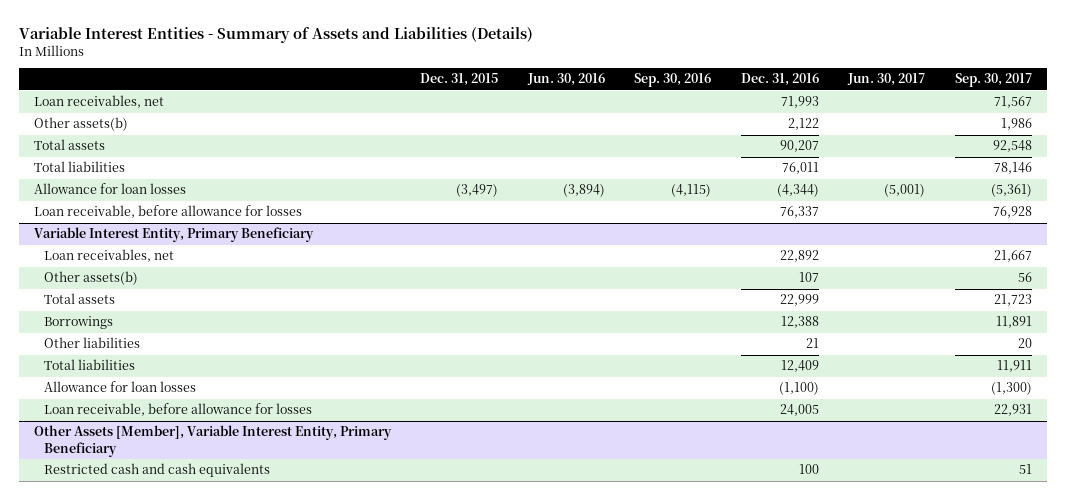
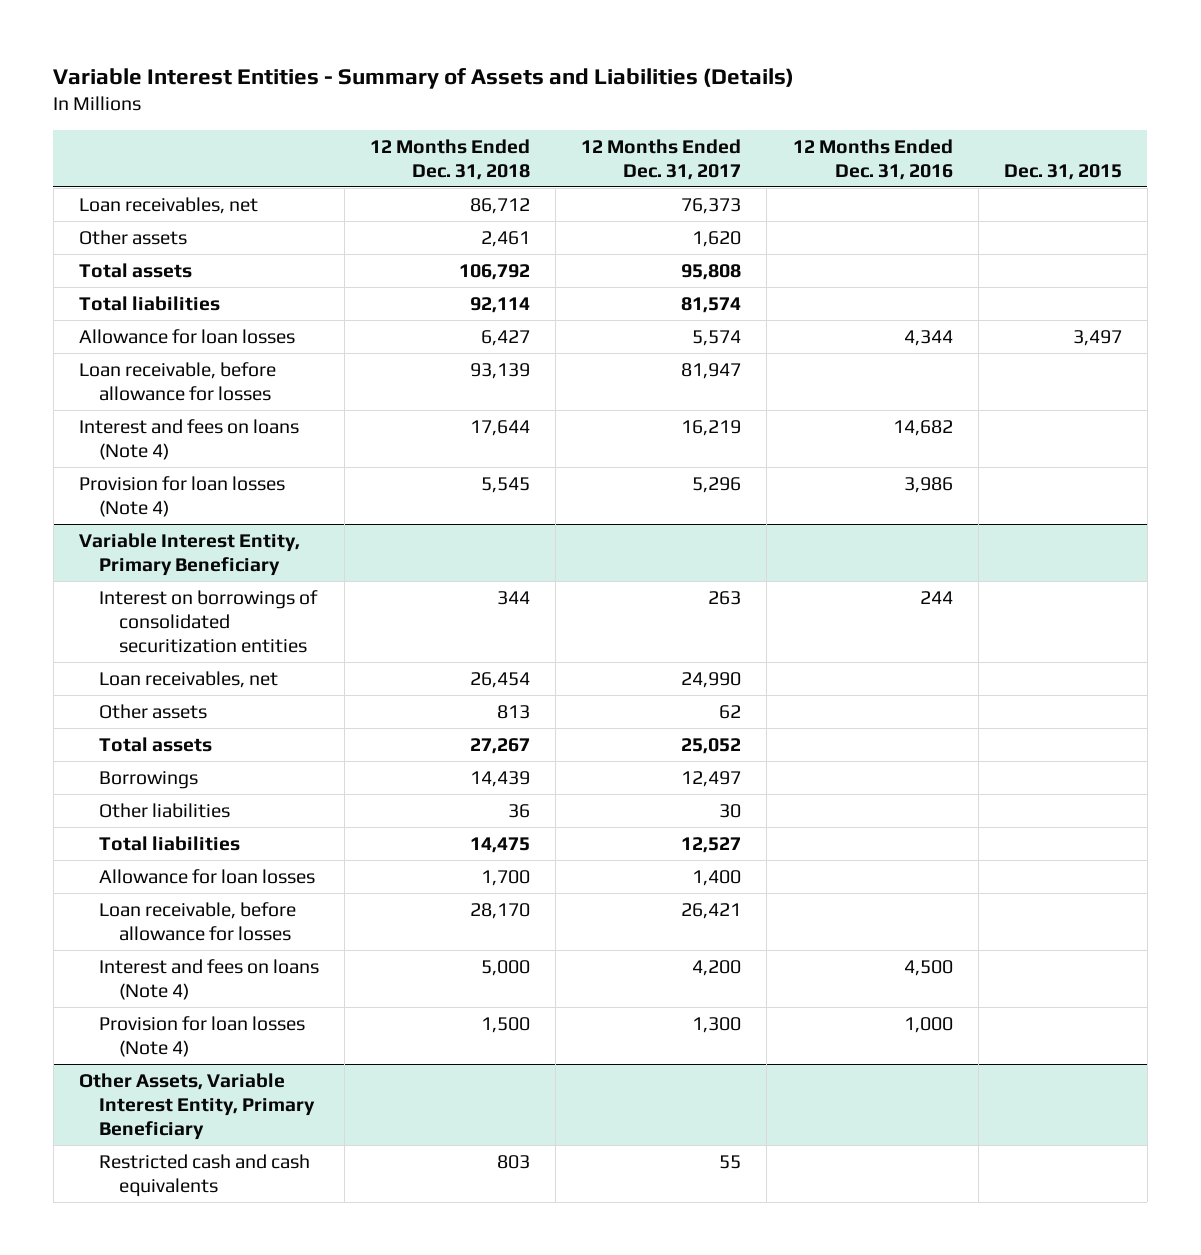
- | Dec. 31, 2015 | Jun. 30, 2016 | Sep. 30, 2016 | Dec. 31, 2016 | Jun. 30, 2017 | Sep. 30, 2017
+ | 12 Months Ended Dec. 31, 2018 | 12 Months Ended Dec. 31, 2017 | 12 Months Ended Dec. 31, 2016 | Dec. 31, 2015
- Other assets(b) | | | | 2,122 | | 1,986
+ Other assets | 2,461 | 1,620 | |
- Allowance for loan losses | (3,497) | (3,894) | (4,115) | (4,344) | (5,001) | (5,361)
+ Allowance for loan losses | 6,427 | 5,574 | 4,344 | 3,497
+ Interest and fees on loans (Note 4) | 17,644 | 16,219 | 14,682 |
+ Provision for loan losses (Note 4) | 5,545 | 5,296 | 3,986 |
@ Variable Interest Entity, Primary Beneficiary
+ Interest on borrowings of consolidated securitization entities | 344 | 263 | 244 |
- Other assets(b) | | | | 107 | | 56
+ Other assets | 813 | 62 | |
- Other Assets [Member], Variable Interest Entity, Primary Beneficiary
@ Variable Interest Entity, Primary Beneficiary
+ Interest and fees on loans (Note 4) | 5,000 | 4,200 | 4,500 |
+ Provision for loan losses (Note 4) | 1,500 | 1,300 | 1,000 |
+ Other Assets, Variable Interest Entity, Primary Beneficiary

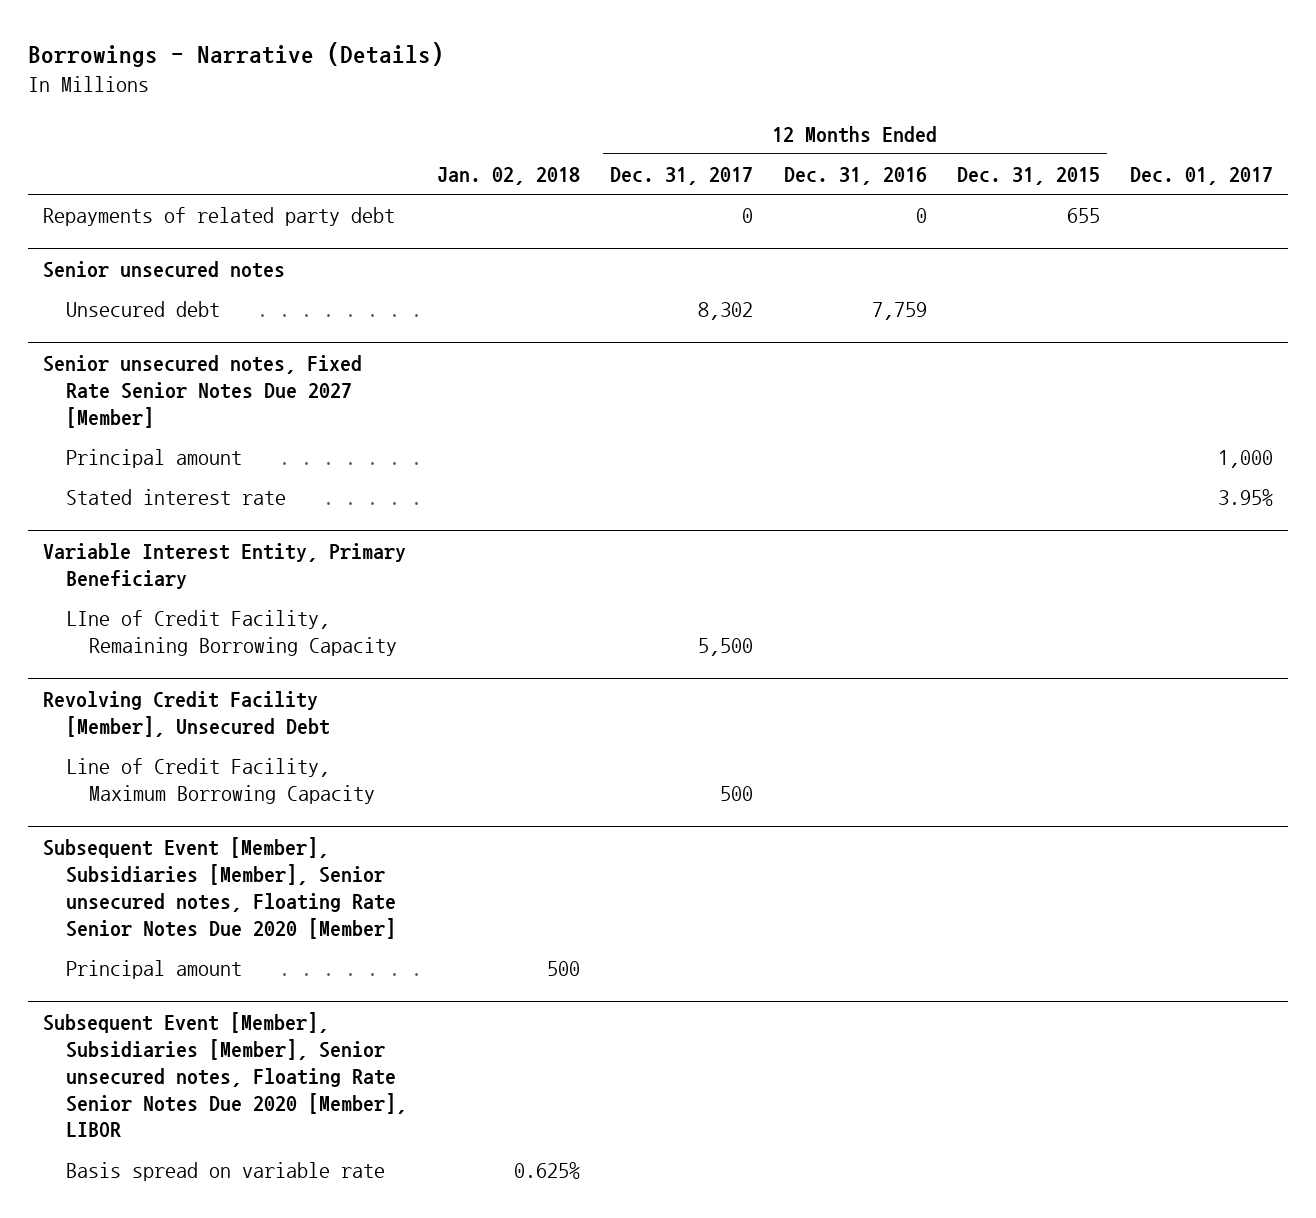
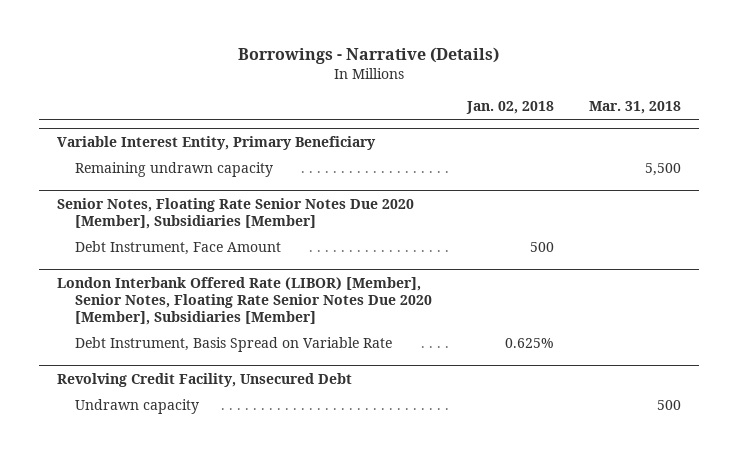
- | Jan. 02, 2018 | 12 Months Ended Dec. 31, 2017 | 12 Months Ended Dec. 31, 2016 | 12 Months Ended Dec. 31, 2015 | Dec. 01, 2017
+ | Jan. 02, 2018 | Mar. 31, 2018
- Repayments of related party debt | | 0 | 0 | 655 |
- Senior unsecured notes
- Unsecured debt | | 8,302 | 7,759 | |
- Senior unsecured notes, Fixed Rate Senior Notes Due 2027 [Member]
- Principal amount | | | | | 1,000
- Stated interest rate | | | | | 3.95%
@ Variable Interest Entity, Primary Beneficiary
- LIne of Credit Facility, Remaining Borrowing Capacity | | 5,500 | | |
- Revolving Credit Facility [Member], Unsecured Debt
- Line of Credit Facility, Maximum Borrowing Capacity | | 500 | | |
- Subsequent Event [Member], Subsidiaries [Member], Senior unsecured notes, Floating Rate Senior Notes Due 2020 [Member]
- Principal amount | 500 | | | |
- Subsequent Event [Member], Subsidiaries [Member], Senior unsecured notes, Floating Rate Senior Notes Due 2020 [Member], LIBOR
- Basis spread on variable rate | 0.625% | | | |
@ Variable Interest Entity, Primary Beneficiary
+ Remaining undrawn capacity | | 5,500
+ Senior Notes, Floating Rate Senior Notes Due 2020 [Member], Subsidiaries [Member]
+ Debt Instrument, Face Amount | 500 |
+ London Interbank Offered Rate (LIBOR) [Member], Senior Notes, Floating Rate Senior Notes Due 2020 [Member], Subsidiaries [Member]
+ Debt Instrument, Basis Spread on Variable Rate | 0.625% |
+ Revolving Credit Facility, Unsecured Debt
+ Undrawn capacity | | 500

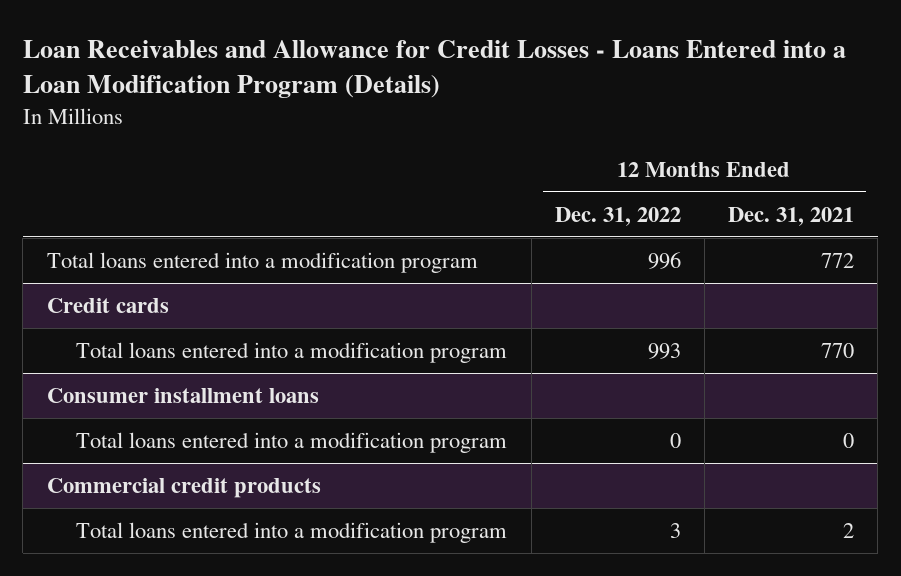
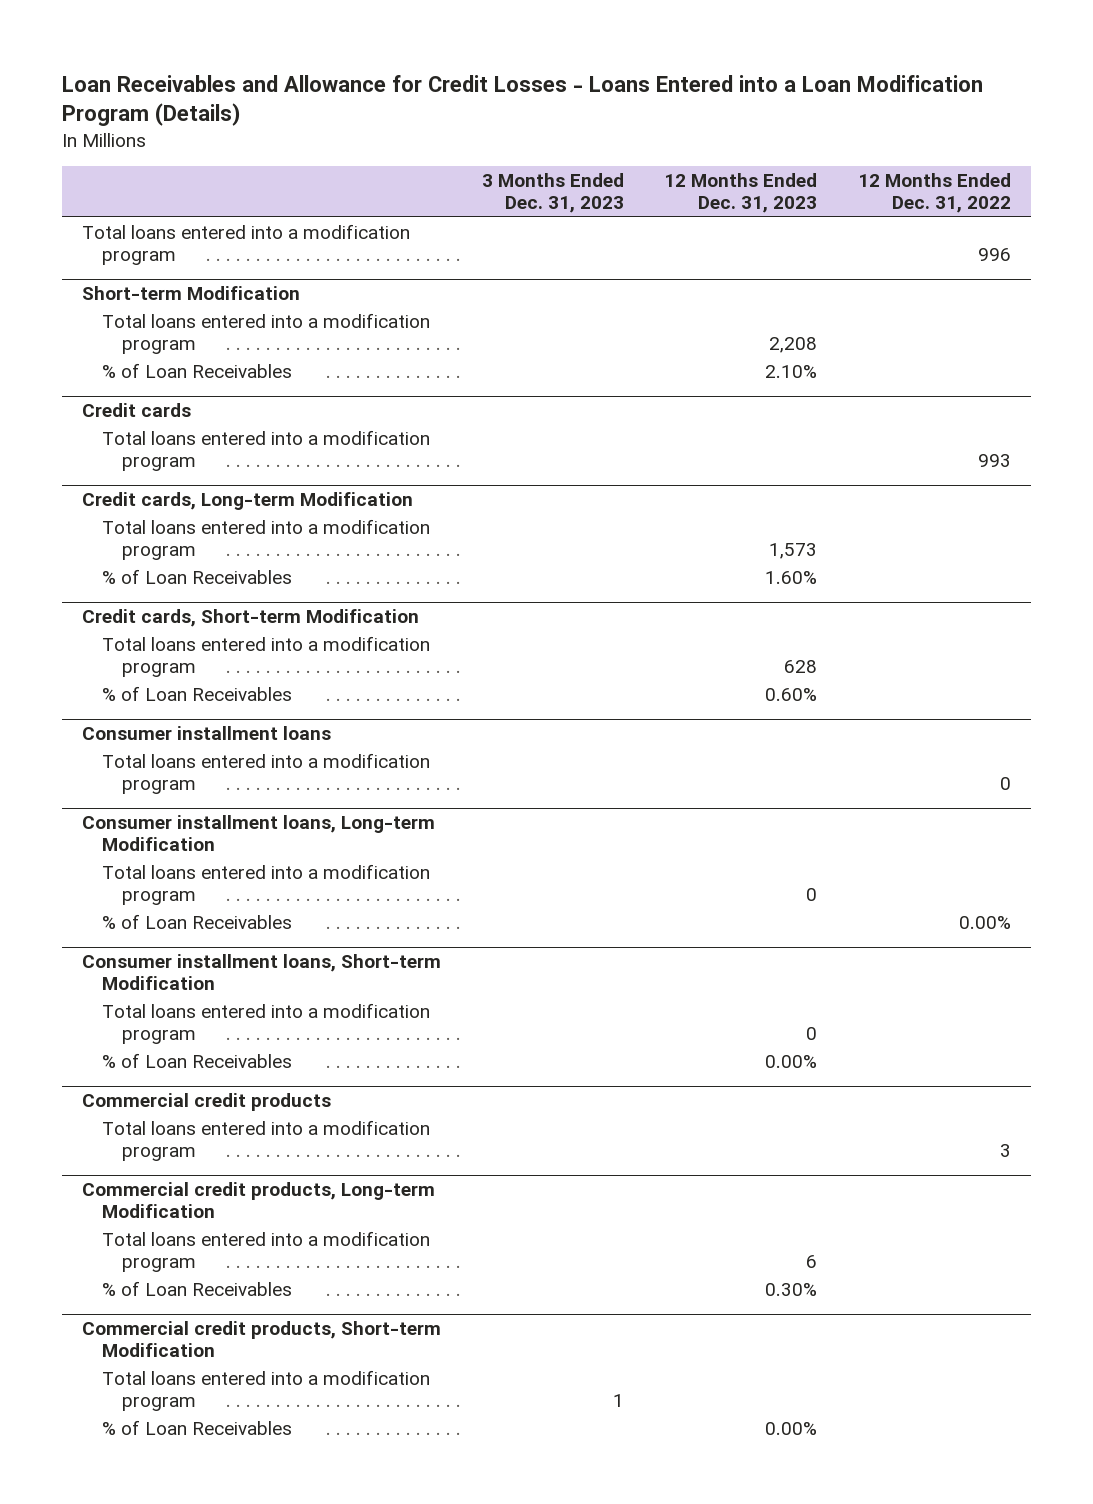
- | 12 Months Ended Dec. 31, 2022 | 12 Months Ended Dec. 31, 2021
+ | 3 Months Ended Dec. 31, 2023 | 12 Months Ended Dec. 31, 2023 | 12 Months Ended Dec. 31, 2022
+ Short-term Modification
+ Total loans entered into a modification program | | 2,208 |
+ % of Loan Receivables | | 2.10% |
+ Credit cards, Long-term Modification
+ Total loans entered into a modification program | | 1,573 |
+ % of Loan Receivables | | 1.60% |
+ Credit cards, Short-term Modification
+ Total loans entered into a modification program | | 628 |
+ % of Loan Receivables | | 0.60% |
+ Consumer installment loans, Long-term Modification
+ Total loans entered into a modification program | | 0 |
+ % of Loan Receivables | | | 0.00%
+ Consumer installment loans, Short-term Modification
+ Total loans entered into a modification program | | 0 |
+ % of Loan Receivables | | 0.00% |
+ Commercial credit products, Long-term Modification
+ Total loans entered into a modification program | | 6 |
+ % of Loan Receivables | | 0.30% |
+ Commercial credit products, Short-term Modification
+ Total loans entered into a modification program | 1 | |
+ % of Loan Receivables | | 0.00% |

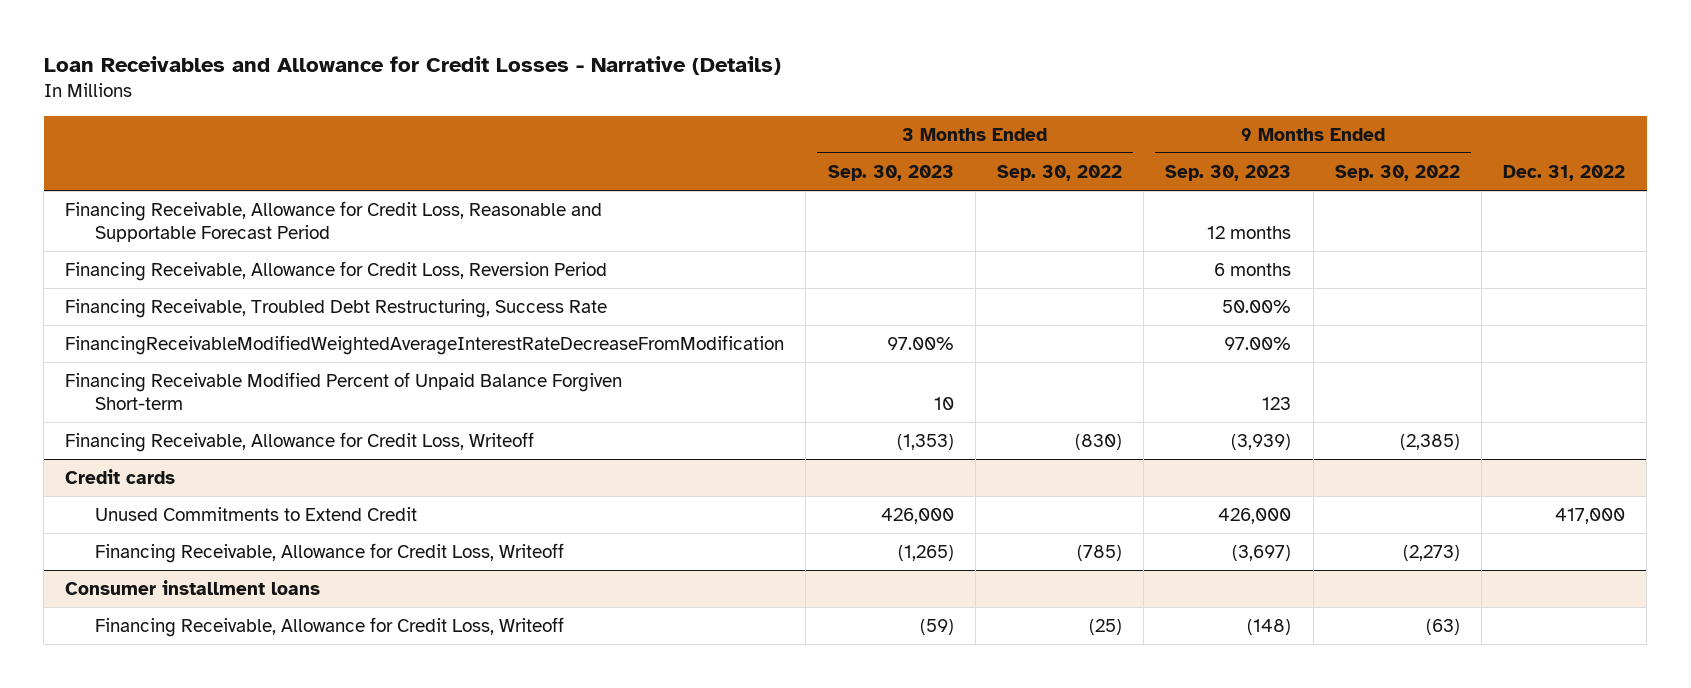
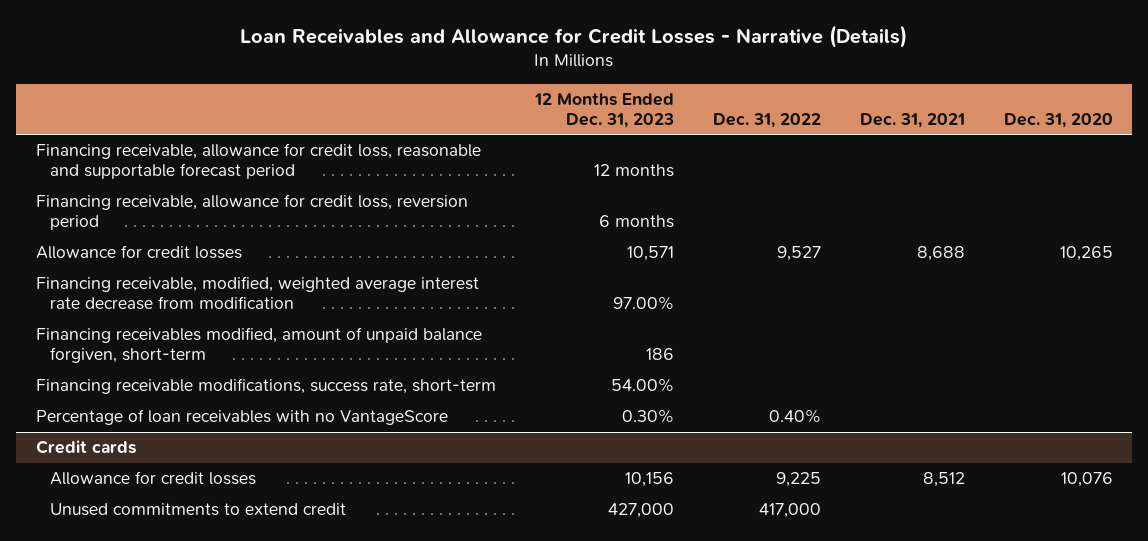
- | 3 Months Ended Sep. 30, 2023 | 3 Months Ended Sep. 30, 2022 | 9 Months Ended Sep. 30, 2023 | 9 Months Ended Sep. 30, 2022 | Dec. 31, 2022
+ | 12 Months Ended Dec. 31, 2023 | Dec. 31, 2022 | Dec. 31, 2021 | Dec. 31, 2020
- Financing Receivable, Allowance for Credit Loss, Reasonable and Supportable Forecast Period | | | 12 months | |
- Financing Receivable, Allowance for Credit Loss, Reversion Period | | | 6 months | |
- Financing Receivable, Troubled Debt Restructuring, Success Rate | | | 50.00% | |
- FinancingReceivableModifiedWeightedAverageInterestRateDecreaseFromModification | 97.00% | | 97.00% | |
- Financing Receivable Modified Percent of Unpaid Balance Forgiven Short-term | 10 | | 123 | |
- Financing Receivable, Allowance for Credit Loss, Writeoff | (1,353) | (830) | (3,939) | (2,385) |
+ Financing receivable, allowance for credit loss, reasonable and supportable forecast period | 12 months | | |
+ Financing receivable, allowance for credit loss, reversion period | 6 months | | |
+ Allowance for credit losses | 10,571 | 9,527 | 8,688 | 10,265
+ Financing receivable, modified, weighted average interest rate decrease from modification | 97.00% | | |
+ Financing receivables modified, amount of unpaid balance forgiven, short-term | 186 | | |
+ Financing receivable modifications, success rate, short-term | 54.00% | | |
+ Percentage of loan receivables with no VantageScore | 0.30% | 0.40% | |
@ Credit cards
- Unused Commitments to Extend Credit | 426,000 | | 426,000 | | 417,000
- Financing Receivable, Allowance for Credit Loss, Writeoff | (1,265) | (785) | (3,697) | (2,273) |
- Consumer installment loans
- Financing Receivable, Allowance for Credit Loss, Writeoff | (59) | (25) | (148) | (63) |
@ Credit cards
+ Allowance for credit losses | 10,156 | 9,225 | 8,512 | 10,076
+ Unused commitments to extend credit | 427,000 | 417,000 | |

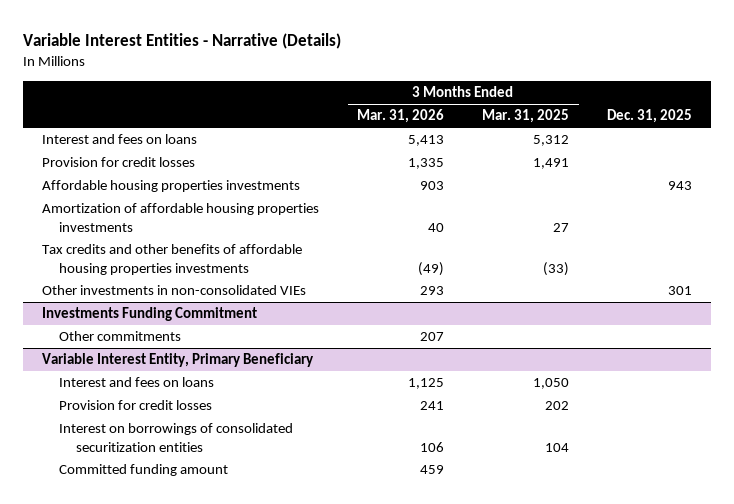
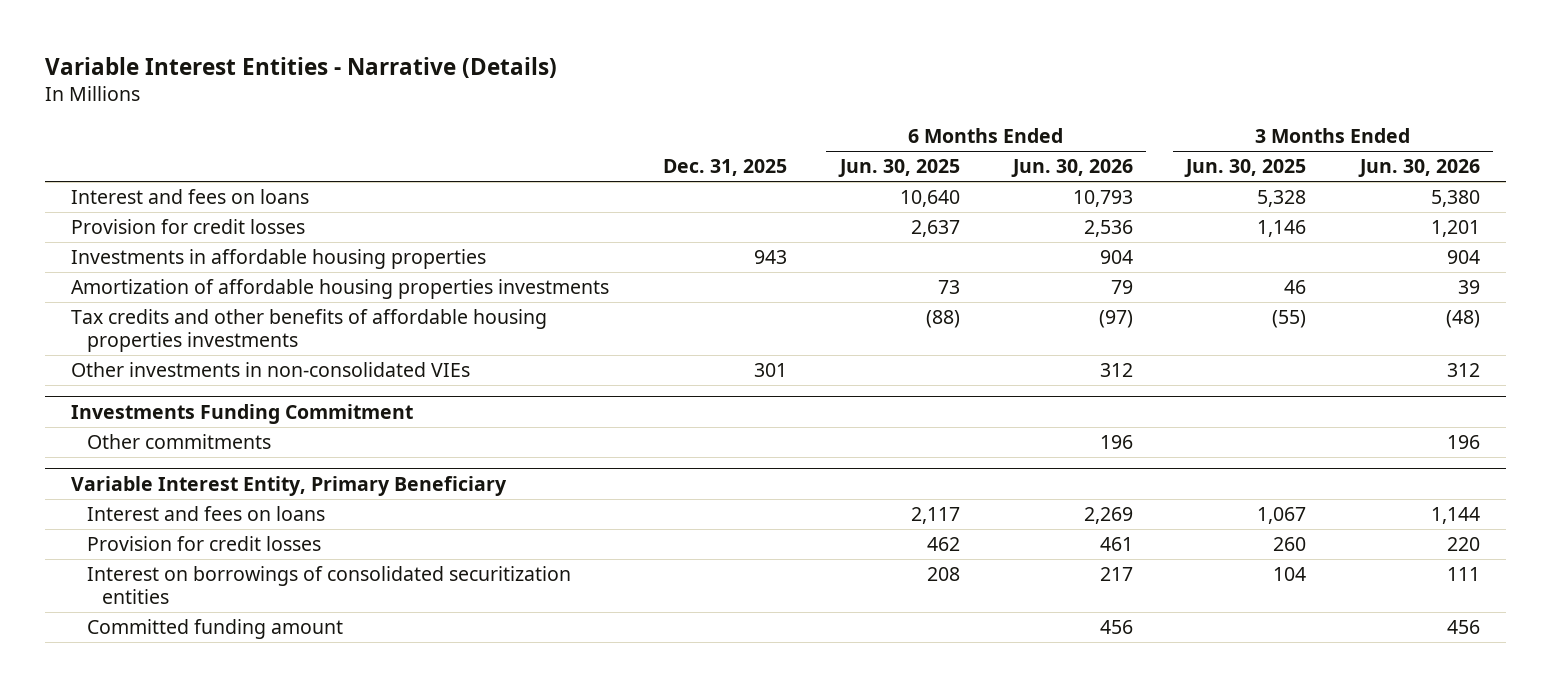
- | 3 Months Ended Mar. 31, 2026 | 3 Months Ended Mar. 31, 2025 | Dec. 31, 2025
+ | Dec. 31, 2025 | 6 Months Ended Jun. 30, 2025 | 6 Months Ended Jun. 30, 2026 | 3 Months Ended Jun. 30, 2025 | 3 Months Ended Jun. 30, 2026
- Affordable housing properties investments | 903 | | 943
+ Investments in affordable housing properties | 943 | | 904 | | 904

